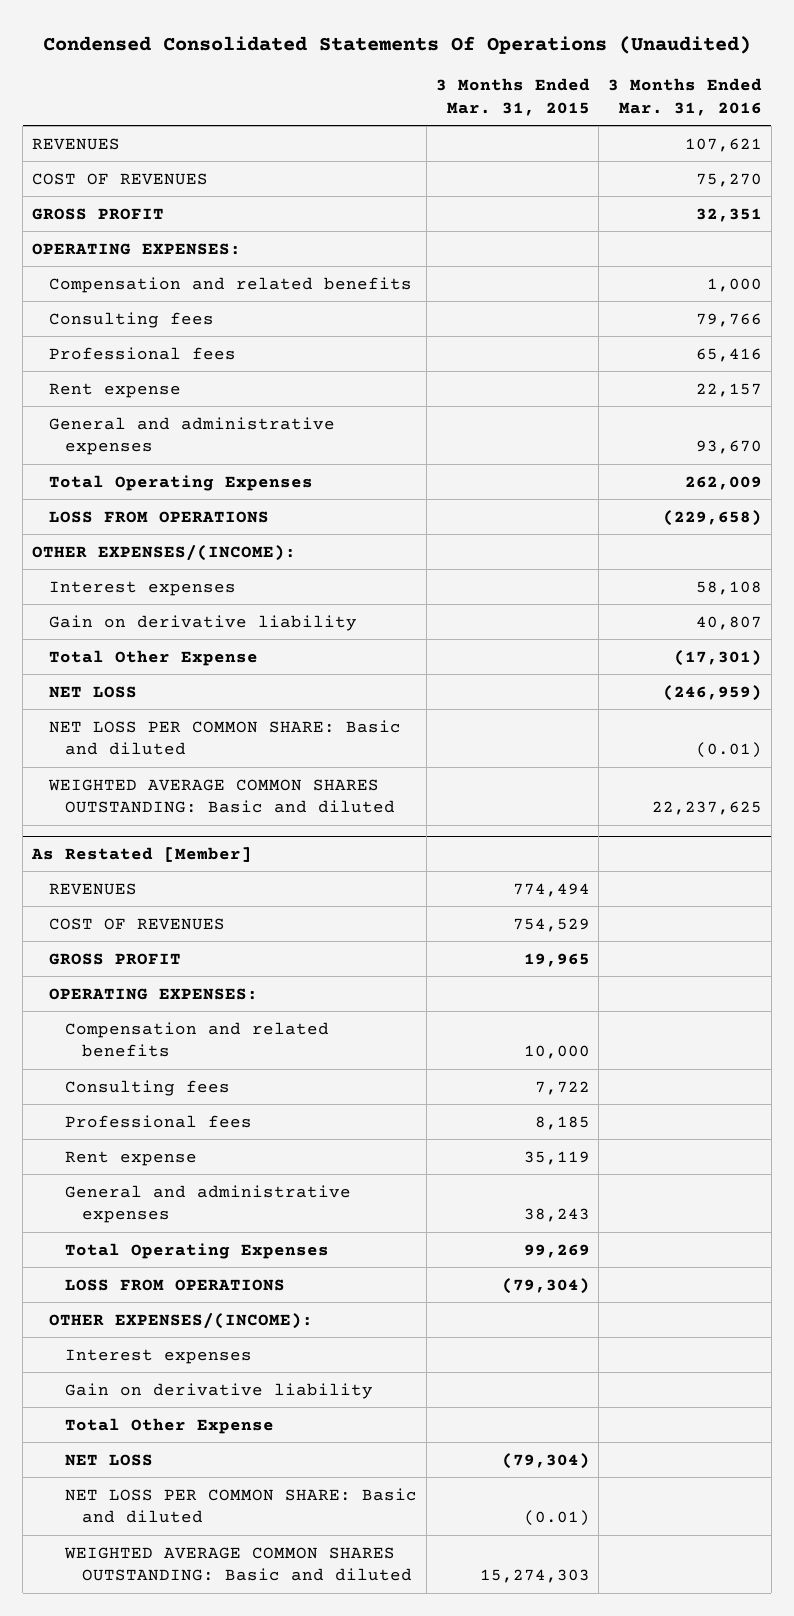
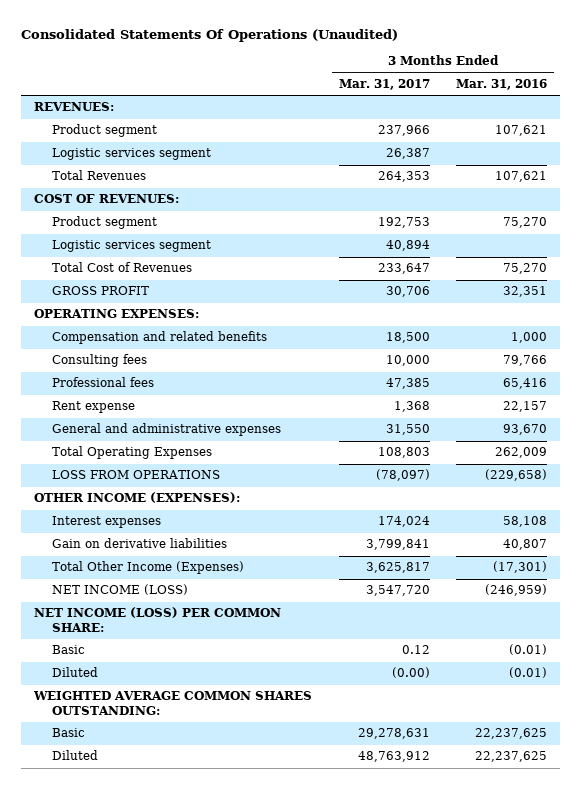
- Condensed Consolidated Statements Of Operations (Unaudited)
+ Consolidated Statements Of Operations (Unaudited)
- | 3 Months Ended Mar. 31, 2015 | 3 Months Ended Mar. 31, 2016
+ | 3 Months Ended Mar. 31, 2017 | 3 Months Ended Mar. 31, 2016
- REVENUES | | 107,621
- COST OF REVENUES | | 75,270
+ REVENUES:
+ Product segment | 237,966 | 107,621
+ Logistic services segment | 26,387 |
+ Total Revenues | 264,353 | 107,621
+ COST OF REVENUES:
+ Product segment | 192,753 | 75,270
+ Logistic services segment | 40,894 |
+ Total Cost of Revenues | 233,647 | 75,270
- OTHER EXPENSES/(INCOME):
+ OTHER INCOME (EXPENSES):
- Gain on derivative liability | | 40,807
- Total Other Expense | | (17,301)
- NET LOSS | | (246,959)
- NET LOSS PER COMMON SHARE: Basic and diluted | | (0.01)
- WEIGHTED AVERAGE COMMON SHARES OUTSTANDING: Basic and diluted | | 22,237,625
- As Restated [Member]
- REVENUES | 774,494 |
- COST OF REVENUES | 754,529 |
- GROSS PROFIT | 19,965 |
- OPERATING EXPENSES:
- Compensation and related benefits | 10,000 |
- Consulting fees | 7,722 |
- Professional fees | 8,185 |
- Rent expense | 35,119 |
- General and administrative expenses | 38,243 |
- Total Operating Expenses | 99,269 |
- LOSS FROM OPERATIONS | (79,304) |
- OTHER EXPENSES/(INCOME):
- Interest expenses
- Gain on derivative liability
- Total Other Expense
- NET LOSS | (79,304) |
- NET LOSS PER COMMON SHARE: Basic and diluted | (0.01) |
- WEIGHTED AVERAGE COMMON SHARES OUTSTANDING: Basic and diluted | 15,274,303 |
+ Gain on derivative liabilities | 3,799,841 | 40,807
+ Total Other Income (Expenses) | 3,625,817 | (17,301)
+ NET INCOME (LOSS) | 3,547,720 | (246,959)
+ NET INCOME (LOSS) PER COMMON SHARE:
+ Basic | 0.12 | (0.01)
+ Diluted | (0.00) | (0.01)
+ WEIGHTED AVERAGE COMMON SHARES OUTSTANDING:
+ Basic | 29,278,631 | 22,237,625
+ Diluted | 48,763,912 | 22,237,625

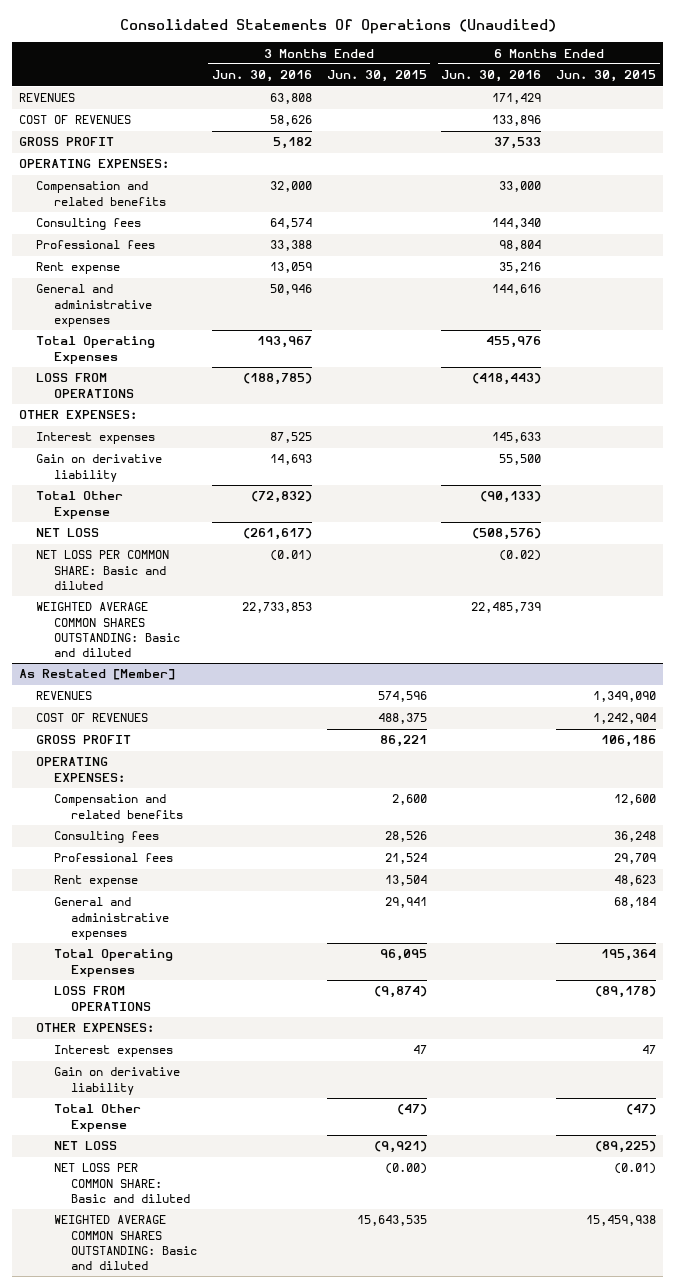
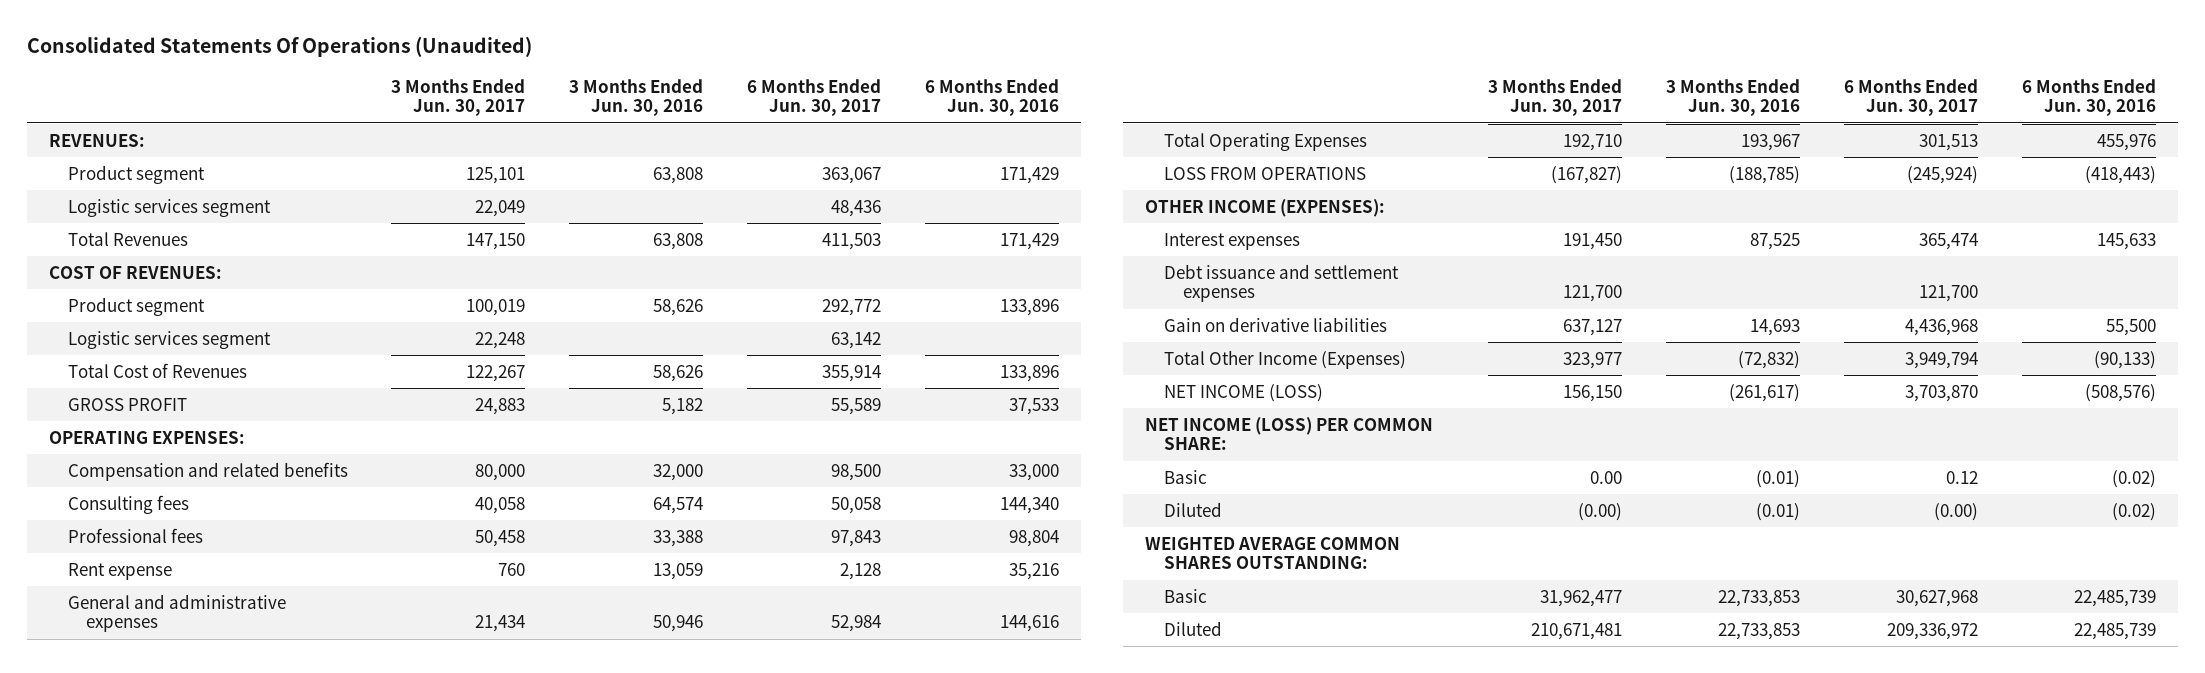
- | 3 Months Ended Jun. 30, 2016 | 3 Months Ended Jun. 30, 2015 | 6 Months Ended Jun. 30, 2016 | 6 Months Ended Jun. 30, 2015
+ | 3 Months Ended Jun. 30, 2017 | 3 Months Ended Jun. 30, 2016 | 6 Months Ended Jun. 30, 2017 | 6 Months Ended Jun. 30, 2016
- REVENUES | 63,808 | | 171,429 |
- COST OF REVENUES | 58,626 | | 133,896 |
+ REVENUES:
+ Product segment | 125,101 | 63,808 | 363,067 | 171,429
+ Logistic services segment | 22,049 | | 48,436 |
+ Total Revenues | 147,150 | 63,808 | 411,503 | 171,429
+ COST OF REVENUES:
+ Product segment | 100,019 | 58,626 | 292,772 | 133,896
+ Logistic services segment | 22,248 | | 63,142 |
+ Total Cost of Revenues | 122,267 | 58,626 | 355,914 | 133,896
- OTHER EXPENSES:
+ OTHER INCOME (EXPENSES):
- Gain on derivative liability | 14,693 | | 55,500 |
- Total Other Expense | (72,832) | | (90,133) |
- NET LOSS | (261,617) | | (508,576) |
- NET LOSS PER COMMON SHARE: Basic and diluted | (0.01) | | (0.02) |
- WEIGHTED AVERAGE COMMON SHARES OUTSTANDING: Basic and diluted | 22,733,853 | | 22,485,739 |
- As Restated [Member]
- REVENUES | | 574,596 | | 1,349,090
- COST OF REVENUES | | 488,375 | | 1,242,904
- GROSS PROFIT | | 86,221 | | 106,186
- OPERATING EXPENSES:
- Compensation and related benefits | | 2,600 | | 12,600
- Consulting fees | | 28,526 | | 36,248
- Professional fees | | 21,524 | | 29,709
- Rent expense | | 13,504 | | 48,623
- General and administrative expenses | | 29,941 | | 68,184
- Total Operating Expenses | | 96,095 | | 195,364
- LOSS FROM OPERATIONS | | (9,874) | | (89,178)
- OTHER EXPENSES:
- Interest expenses | | 47 | | 47
- Gain on derivative liability
- Total Other Expense | | (47) | | (47)
- NET LOSS | | (9,921) | | (89,225)
- NET LOSS PER COMMON SHARE: Basic and diluted | | (0.00) | | (0.01)
- WEIGHTED AVERAGE COMMON SHARES OUTSTANDING: Basic and diluted | | 15,643,535 | | 15,459,938
+ Debt issuance and settlement expenses | 121,700 | | 121,700 |
+ Gain on derivative liabilities | 637,127 | 14,693 | 4,436,968 | 55,500
+ Total Other Income (Expenses) | 323,977 | (72,832) | 3,949,794 | (90,133)
+ NET INCOME (LOSS) | 156,150 | (261,617) | 3,703,870 | (508,576)
+ NET INCOME (LOSS) PER COMMON SHARE:
+ Basic | 0.00 | (0.01) | 0.12 | (0.02)
+ Diluted | (0.00) | (0.01) | (0.00) | (0.02)
+ WEIGHTED AVERAGE COMMON SHARES OUTSTANDING:
+ Basic | 31,962,477 | 22,733,853 | 30,627,968 | 22,485,739
+ Diluted | 210,671,481 | 22,733,853 | 209,336,972 | 22,485,739

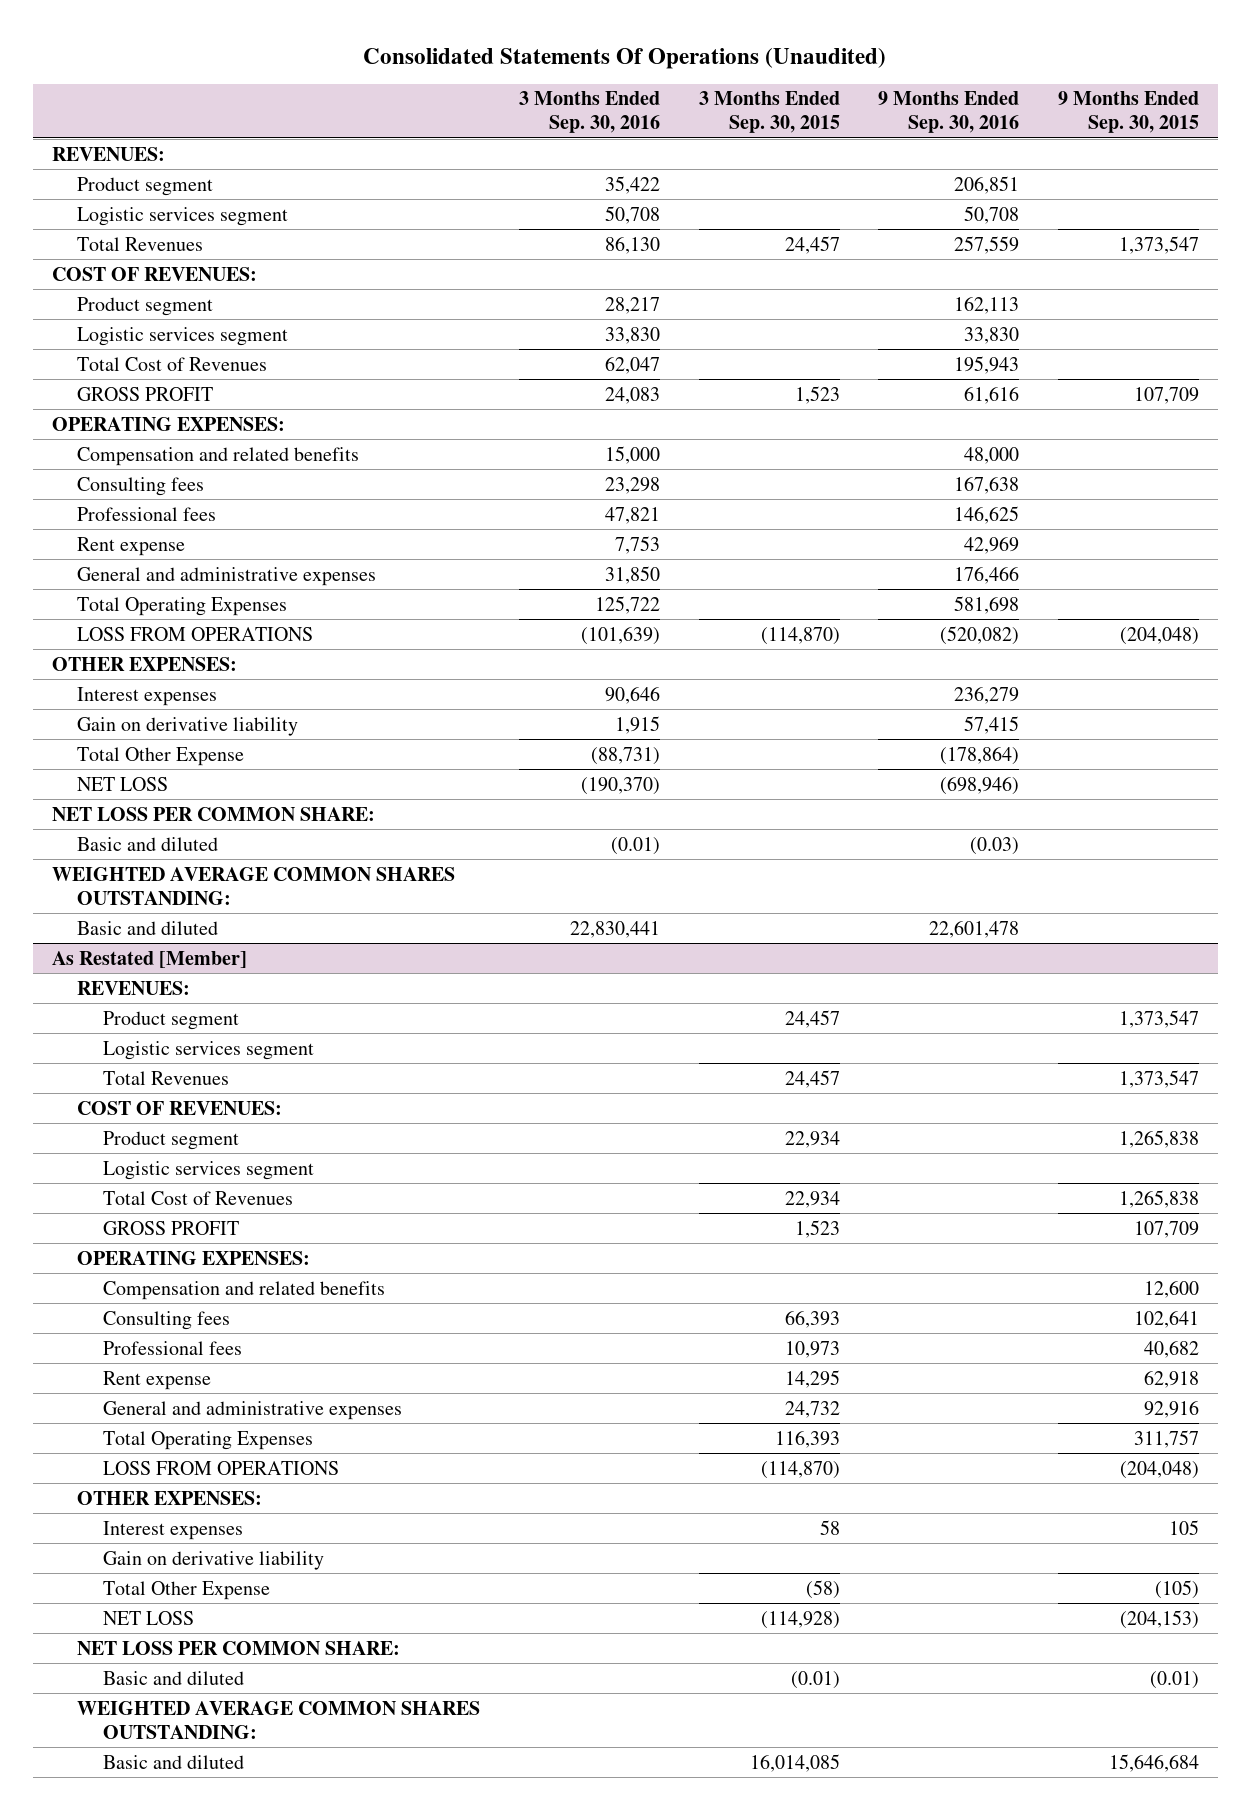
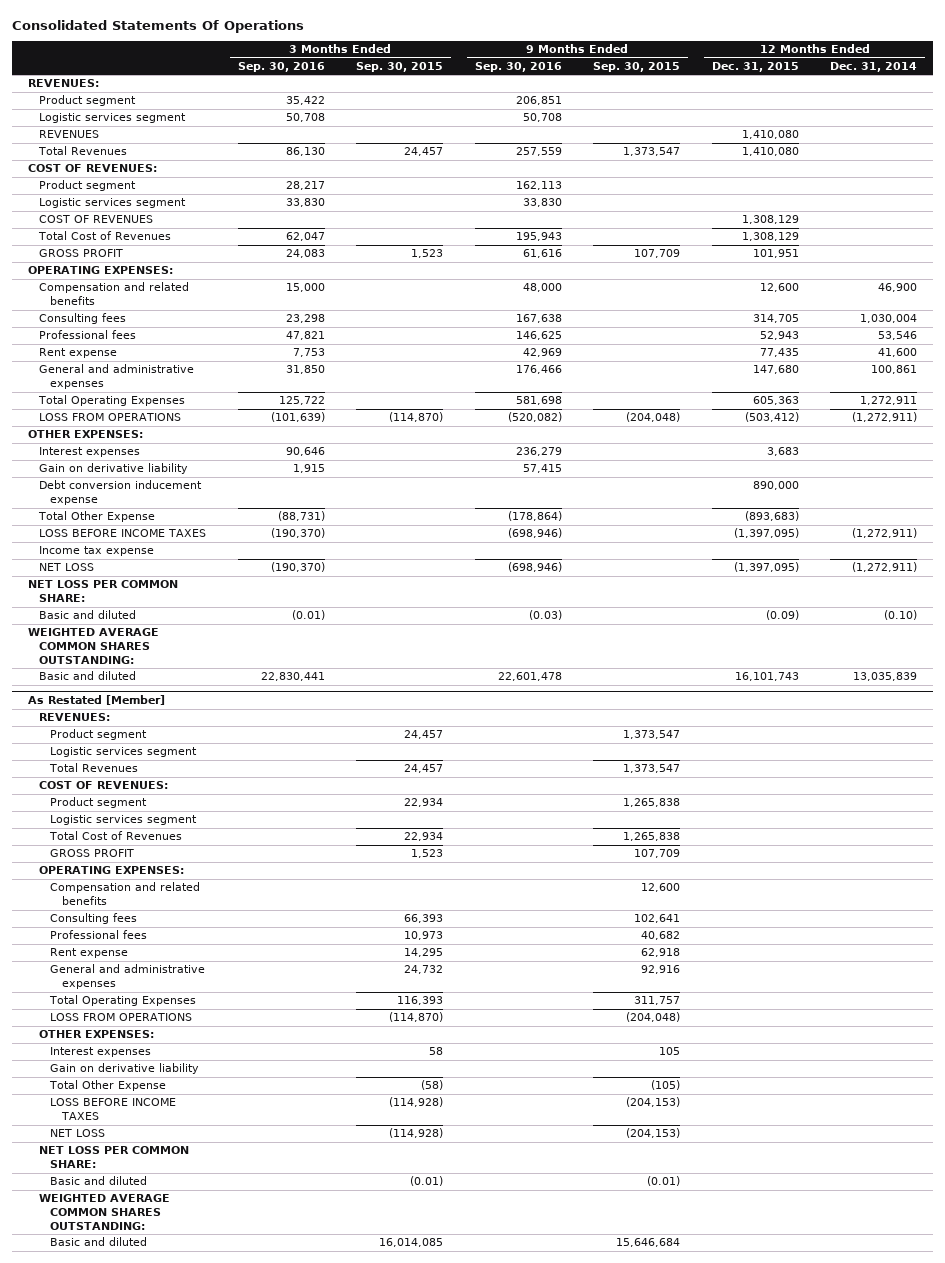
- Consolidated Statements Of Operations (Unaudited)
+ Consolidated Statements Of Operations
- | 3 Months Ended Sep. 30, 2016 | 3 Months Ended Sep. 30, 2015 | 9 Months Ended Sep. 30, 2016 | 9 Months Ended Sep. 30, 2015
+ | 3 Months Ended Sep. 30, 2016 | 3 Months Ended Sep. 30, 2015 | 9 Months Ended Sep. 30, 2016 | 9 Months Ended Sep. 30, 2015 | 12 Months Ended Dec. 31, 2015 | 12 Months Ended Dec. 31, 2014
+ REVENUES | | | | | 1,410,080 |
+ COST OF REVENUES | | | | | 1,308,129 |
+ Debt conversion inducement expense | | | | | 890,000 |
+ LOSS BEFORE INCOME TAXES | (190,370) | | (698,946) | | (1,397,095) | (1,272,911)
+ Income tax expense
@ As Restated [Member]
+ LOSS BEFORE INCOME TAXES | | (114,928) | | (204,153) | |

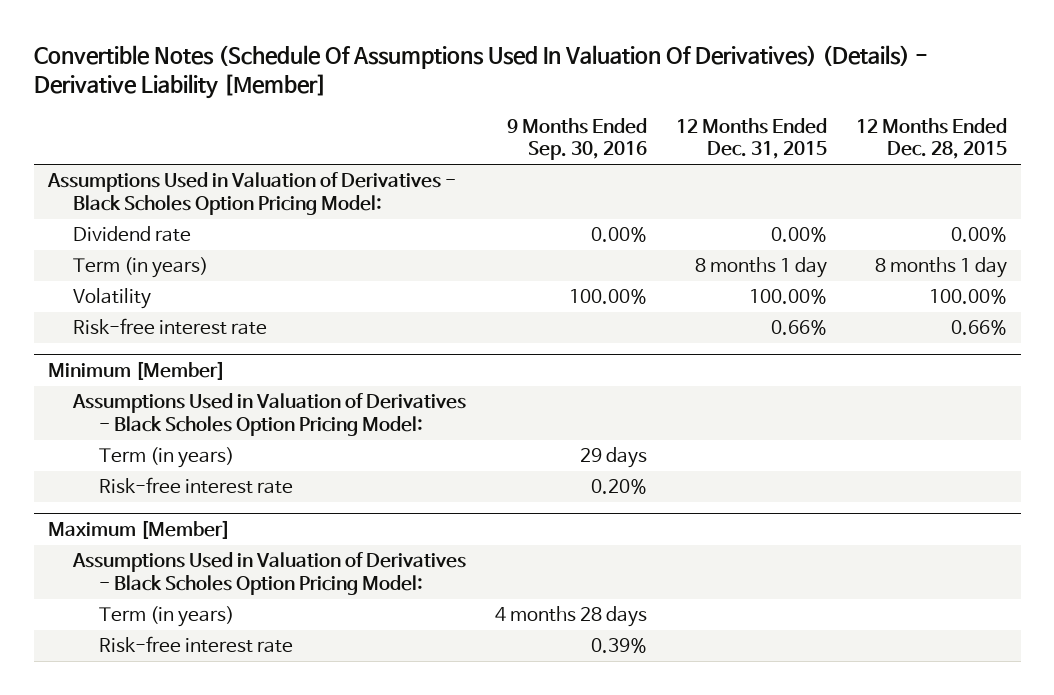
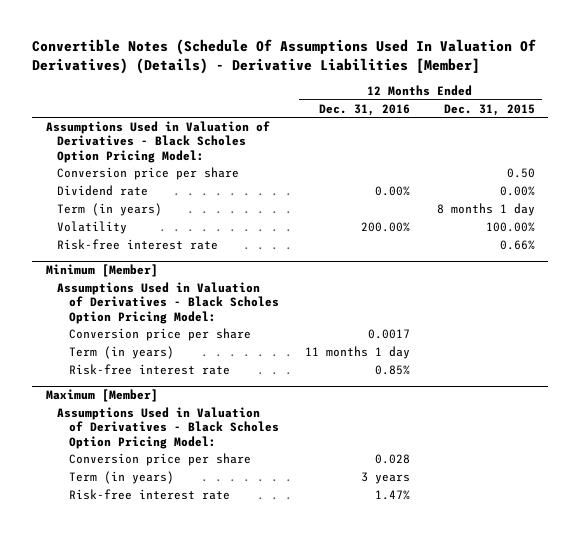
- Convertible Notes (Schedule Of Assumptions Used In Valuation Of Derivatives) (Details) - Derivative Liability [Member]
+ Convertible Notes (Schedule Of Assumptions Used In Valuation Of Derivatives) (Details) - Derivative Liabilities [Member]
- | 9 Months Ended Sep. 30, 2016 | 12 Months Ended Dec. 31, 2015 | 12 Months Ended Dec. 28, 2015
+ | 12 Months Ended Dec. 31, 2016 | 12 Months Ended Dec. 31, 2015
+ Conversion price per share | | 0.50
@ Minimum [Member]
+ Conversion price per share | 0.0017 |
@ Maximum [Member]
+ Conversion price per share | 0.028 |

